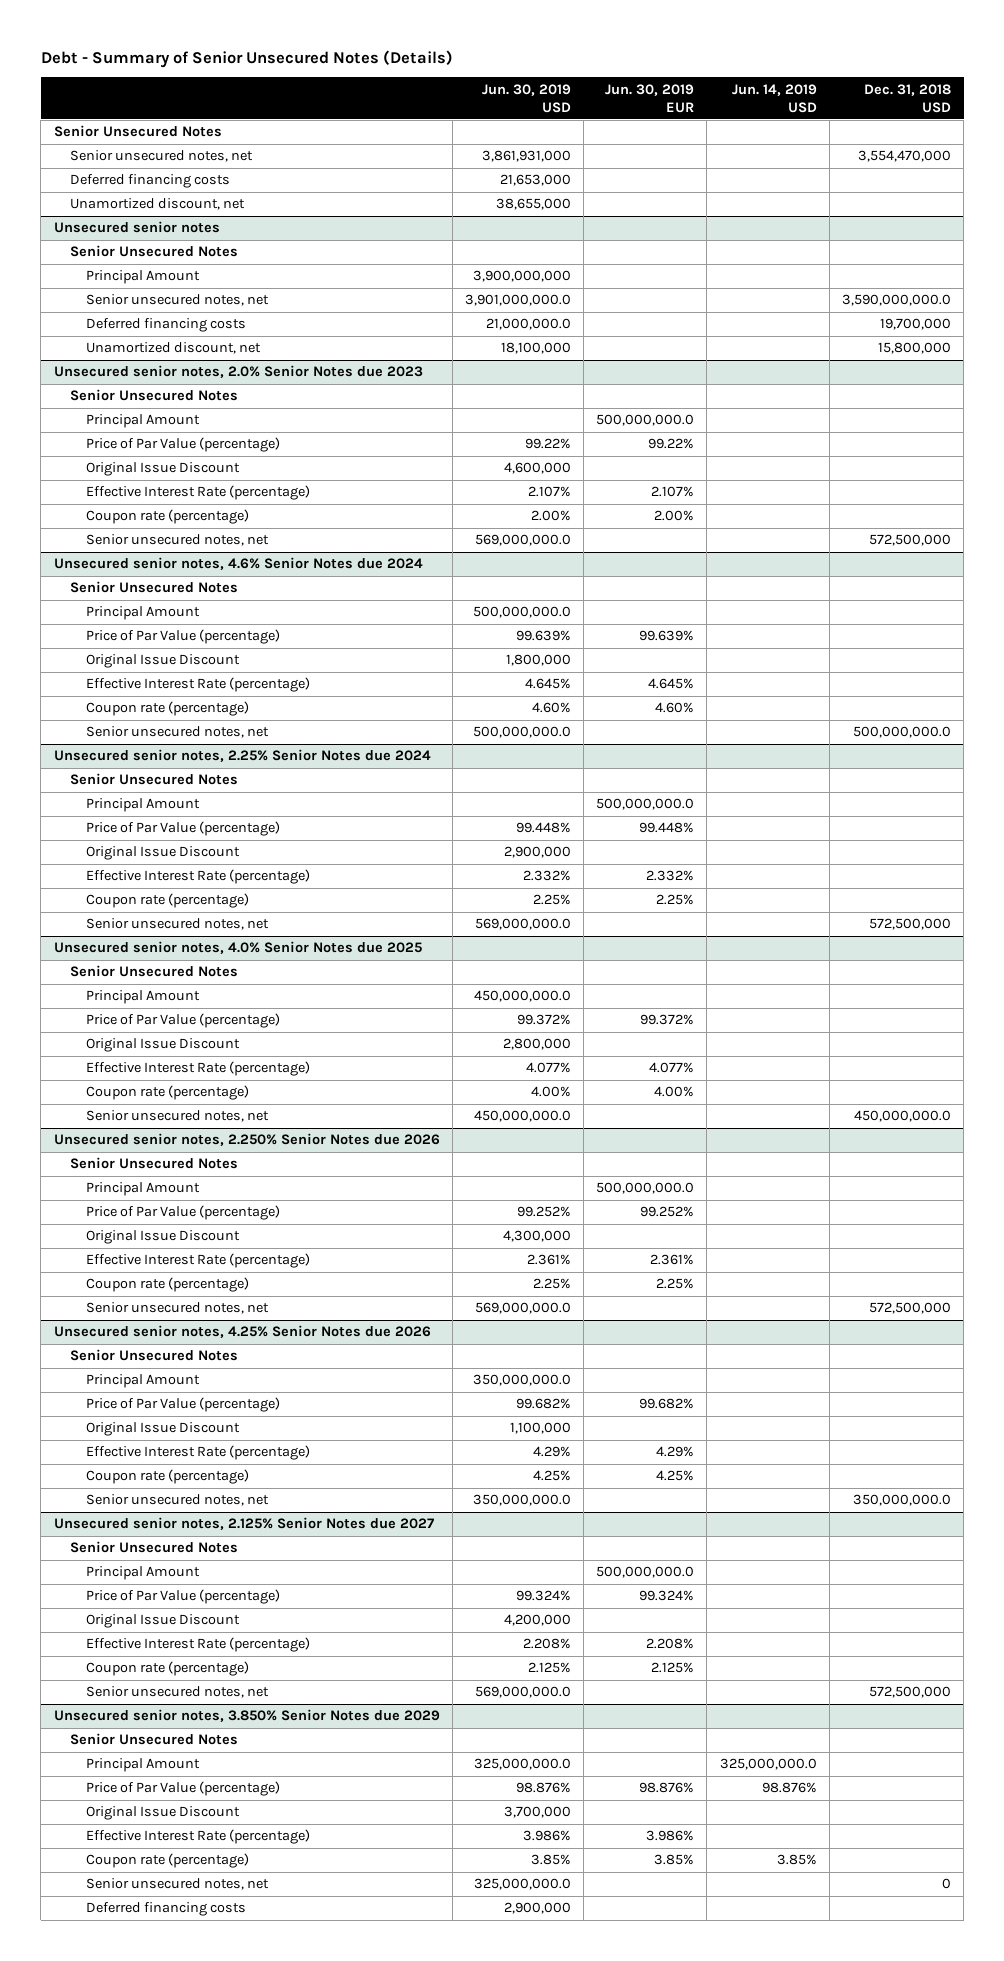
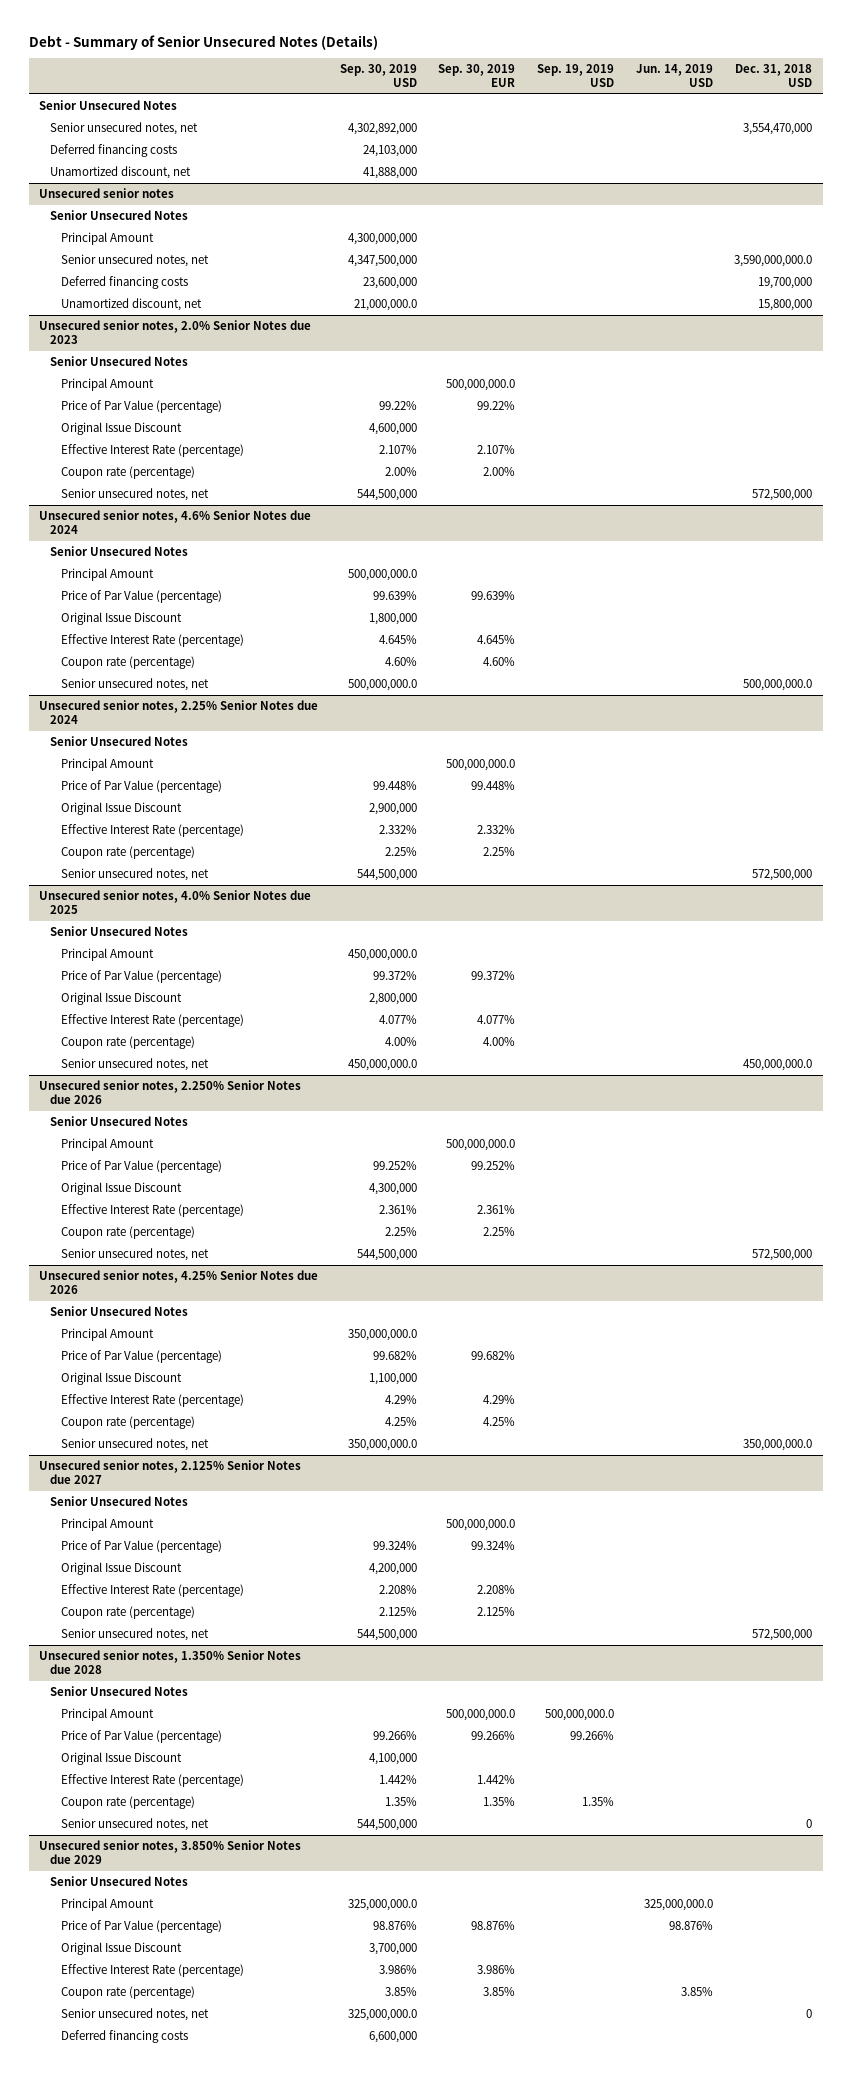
- | Jun. 30, 2019 USD | Jun. 30, 2019 EUR | Jun. 14, 2019 USD | Dec. 31, 2018 USD
+ | Sep. 30, 2019 USD | Sep. 30, 2019 EUR | Sep. 19, 2019 USD | Jun. 14, 2019 USD | Dec. 31, 2018 USD
+ Unsecured senior notes, 1.350% Senior Notes due 2028
+ Senior Unsecured Notes
+ Principal Amount | | 500,000,000.0 | 500,000,000.0 | |
+ Price of Par Value (percentage) | 99.266% | 99.266% | 99.266% | |
+ Original Issue Discount | 4,100,000 | | | |
+ Effective Interest Rate (percentage) | 1.442% | 1.442% | | |
+ Coupon rate (percentage) | 1.35% | 1.35% | 1.35% | |
+ Senior unsecured notes, net | 544,500,000 | | | | 0

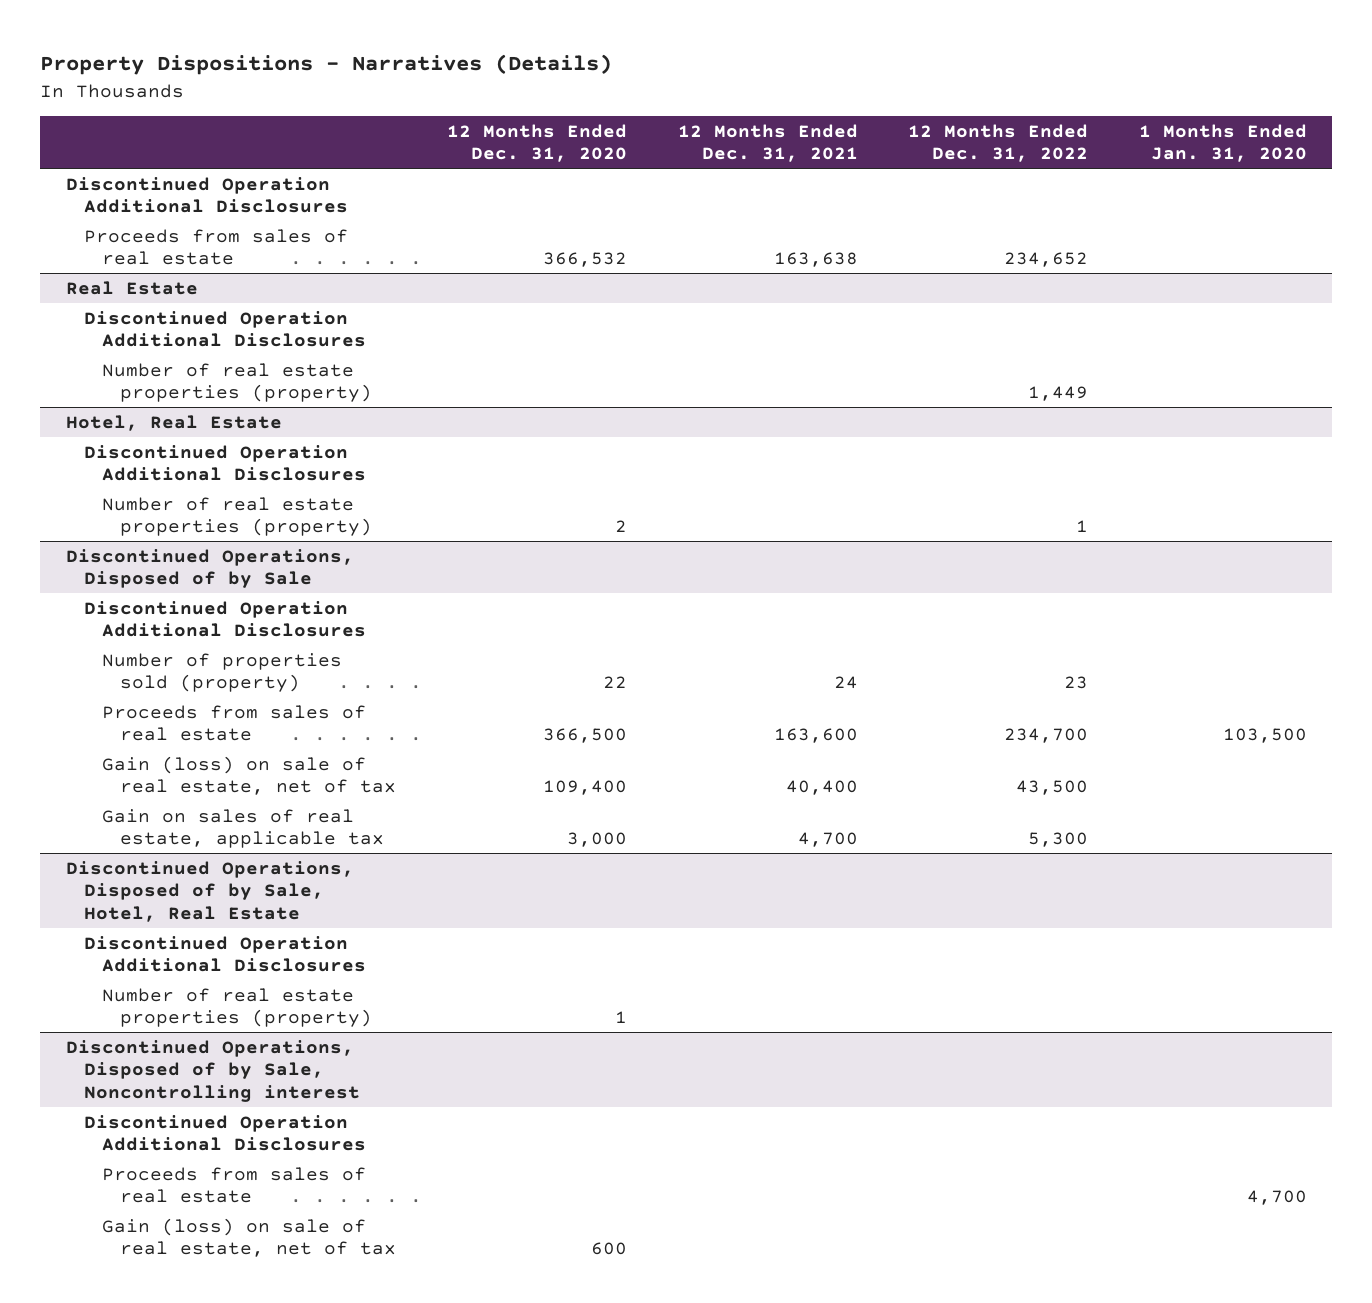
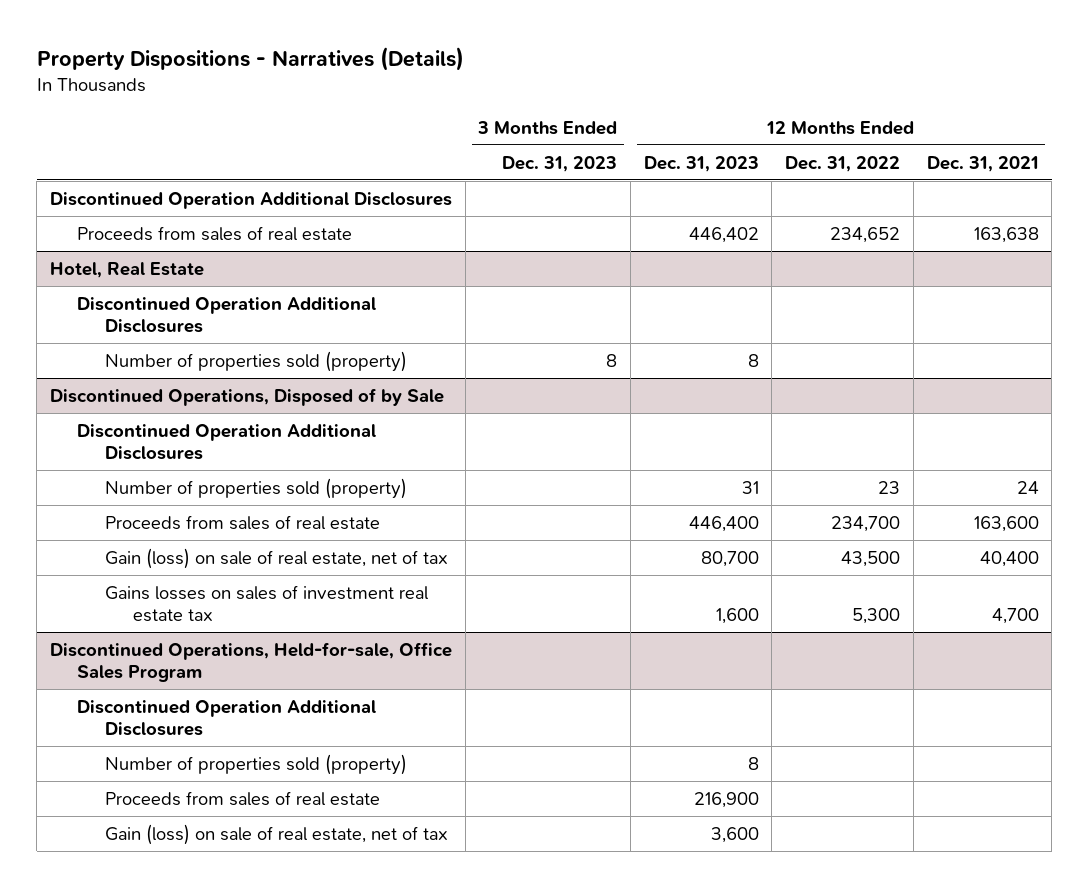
- | 12 Months Ended Dec. 31, 2020 | 12 Months Ended Dec. 31, 2021 | 12 Months Ended Dec. 31, 2022 | 1 Months Ended Jan. 31, 2020
+ | 3 Months Ended Dec. 31, 2023 | 12 Months Ended Dec. 31, 2023 | 12 Months Ended Dec. 31, 2022 | 12 Months Ended Dec. 31, 2021
- Real Estate
- Discontinued Operation Additional Disclosures
- Number of real estate properties (property) | | | 1,449 |
@ Hotel, Real Estate
- Number of real estate properties (property) | 2 | | 1 |
+ Number of properties sold (property) | 8 | 8 | |
@ Discontinued Operations, Disposed of by Sale
- Gain on sales of real estate, applicable tax | 3,000 | 4,700 | 5,300 |
- Discontinued Operations, Disposed of by Sale, Hotel, Real Estate
- Discontinued Operation Additional Disclosures
- Number of real estate properties (property) | 1 | | |
- Discontinued Operations, Disposed of by Sale, Noncontrolling interest
- Discontinued Operation Additional Disclosures
- Proceeds from sales of real estate | | | | 4,700
- Gain (loss) on sale of real estate, net of tax | 600 | | |
@ Discontinued Operations, Disposed of by Sale
+ Gains losses on sales of investment real estate tax | | 1,600 | 5,300 | 4,700
+ Discontinued Operations, Held-for-sale, Office Sales Program
+ Discontinued Operation Additional Disclosures
+ Number of properties sold (property) | | 8 | |
+ Proceeds from sales of real estate | | 216,900 | |
+ Gain (loss) on sale of real estate, net of tax | | 3,600 | |

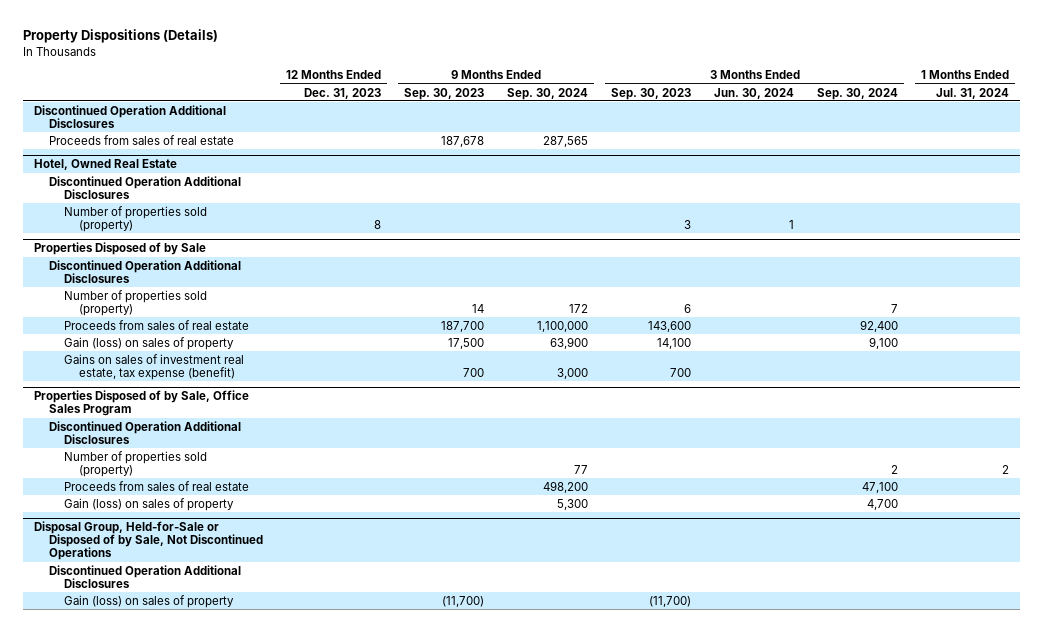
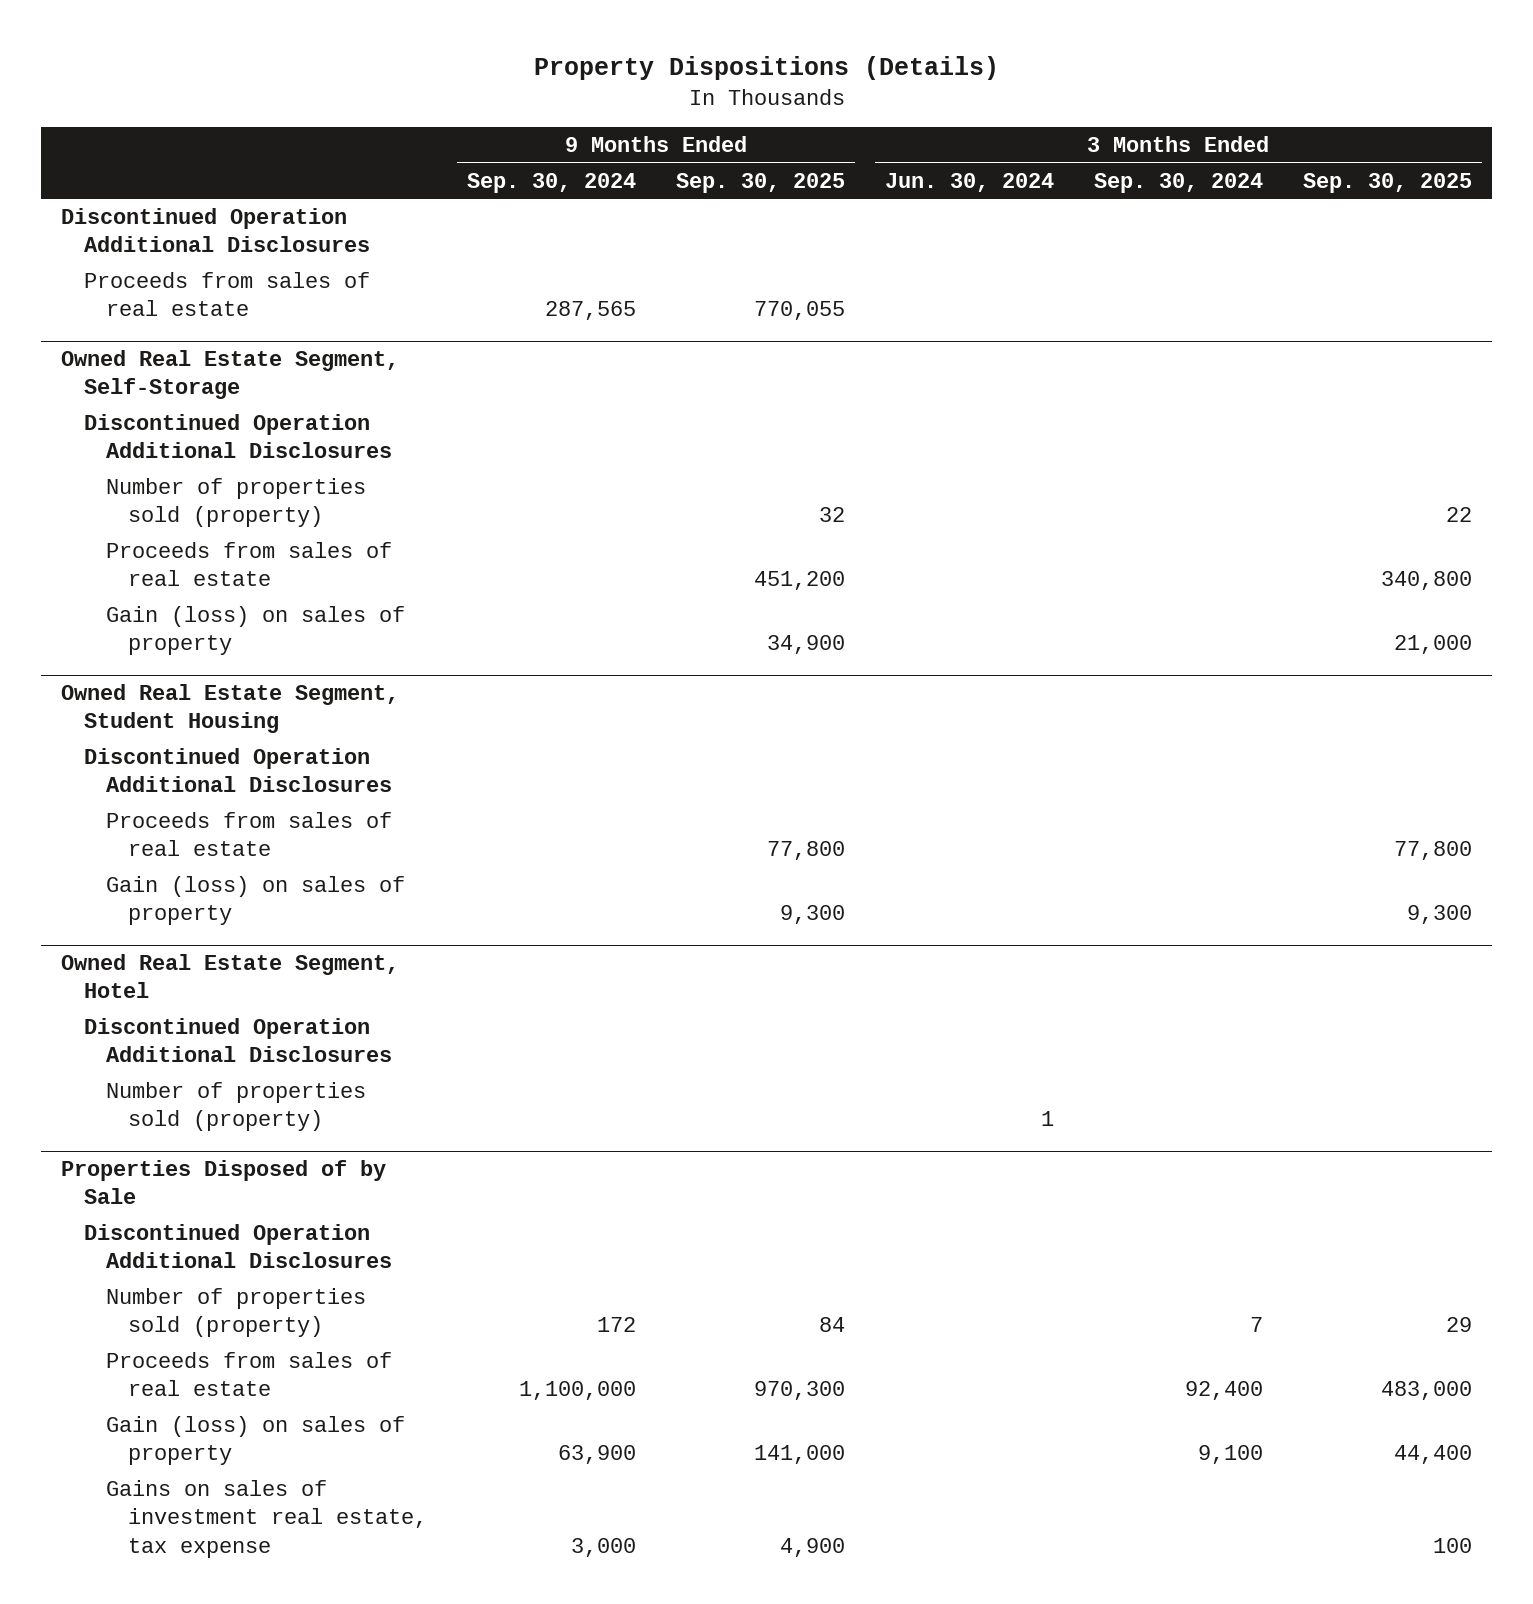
- | 12 Months Ended Dec. 31, 2023 | 9 Months Ended Sep. 30, 2023 | 9 Months Ended Sep. 30, 2024 | 3 Months Ended Sep. 30, 2023 | 3 Months Ended Jun. 30, 2024 | 3 Months Ended Sep. 30, 2024 | 1 Months Ended Jul. 31, 2024
+ | 9 Months Ended Sep. 30, 2024 | 9 Months Ended Sep. 30, 2025 | 3 Months Ended Jun. 30, 2024 | 3 Months Ended Sep. 30, 2024 | 3 Months Ended Sep. 30, 2025
- Hotel, Owned Real Estate
+ Owned Real Estate Segment, Self-Storage
+ Discontinued Operation Additional Disclosures
+ Number of properties sold (property) | | 32 | | | 22
+ Proceeds from sales of real estate | | 451,200 | | | 340,800
+ Gain (loss) on sales of property | | 34,900 | | | 21,000
+ Owned Real Estate Segment, Student Housing
+ Discontinued Operation Additional Disclosures
+ Proceeds from sales of real estate | | 77,800 | | | 77,800
+ Gain (loss) on sales of property | | 9,300 | | | 9,300
+ Owned Real Estate Segment, Hotel
@ Properties Disposed of by Sale
- Gains on sales of investment real estate, tax expense (benefit) | | 700 | 3,000 | 700 | | |
- Properties Disposed of by Sale, Office Sales Program
- Discontinued Operation Additional Disclosures
- Number of properties sold (property) | | | 77 | | | 2 | 2
- Proceeds from sales of real estate | | | 498,200 | | | 47,100 |
- Gain (loss) on sales of property | | | 5,300 | | | 4,700 |
- Disposal Group, Held-for-Sale or Disposed of by Sale, Not Discontinued Operations
- Discontinued Operation Additional Disclosures
- Gain (loss) on sales of property | | (11,700) | | (11,700) | | |
@ Properties Disposed of by Sale
+ Gains on sales of investment real estate, tax expense | 3,000 | 4,900 | | | 100

